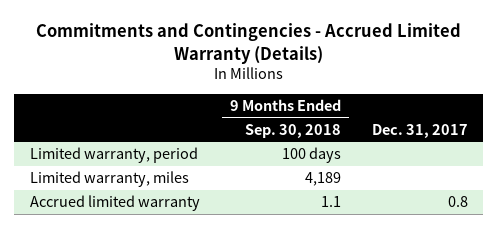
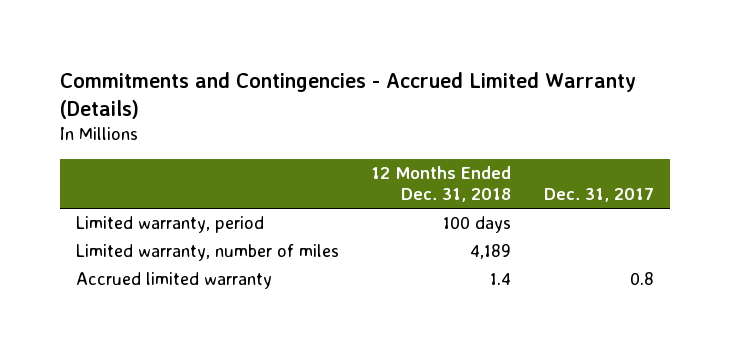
- | 9 Months Ended Sep. 30, 2018 | Dec. 31, 2017
+ | 12 Months Ended Dec. 31, 2018 | Dec. 31, 2017
- Limited warranty, miles | 4,189 |
+ Limited warranty, number of miles | 4,189 |

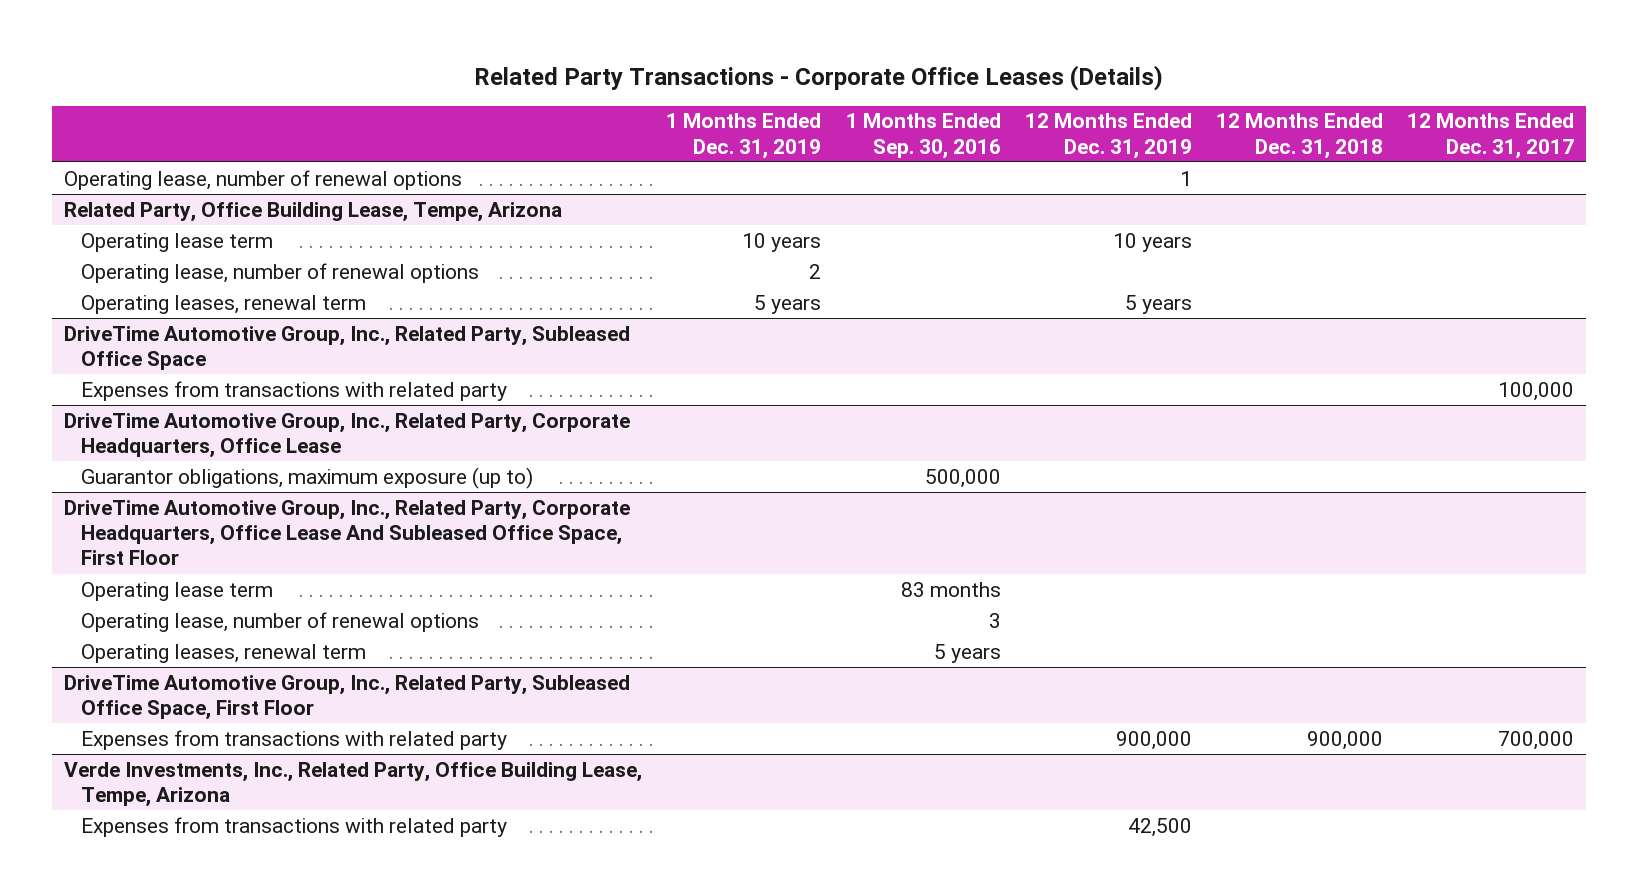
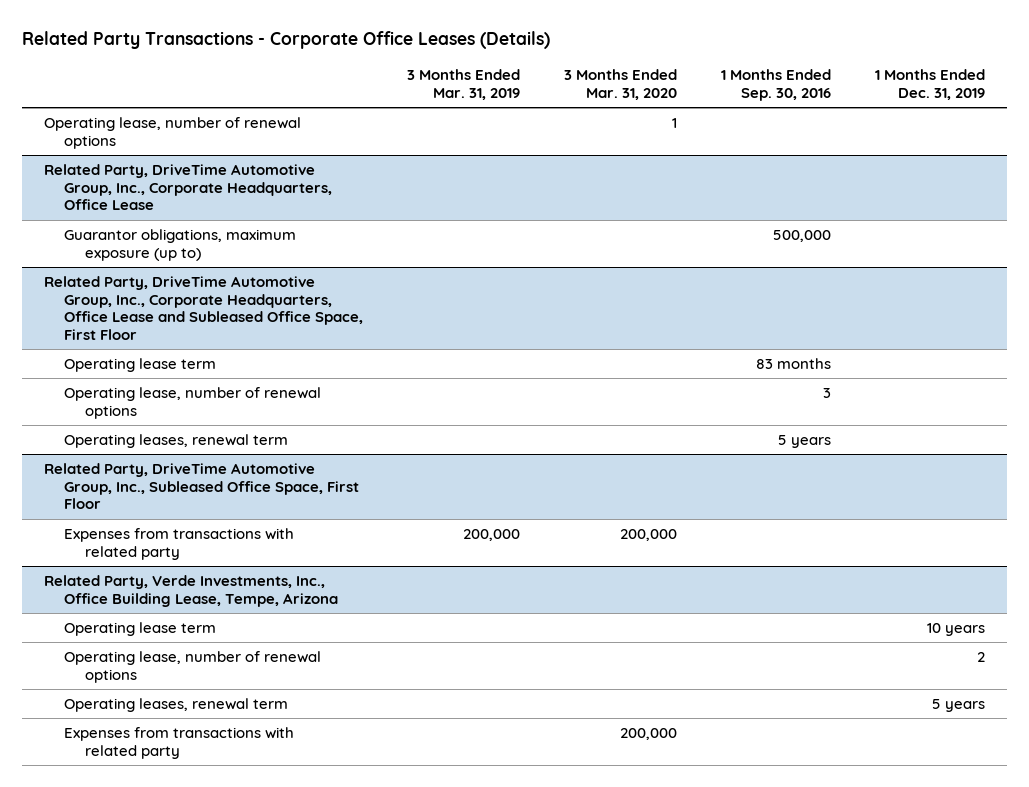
- | 1 Months Ended Dec. 31, 2019 | 1 Months Ended Sep. 30, 2016 | 12 Months Ended Dec. 31, 2019 | 12 Months Ended Dec. 31, 2018 | 12 Months Ended Dec. 31, 2017
+ | 3 Months Ended Mar. 31, 2019 | 3 Months Ended Mar. 31, 2020 | 1 Months Ended Sep. 30, 2016 | 1 Months Ended Dec. 31, 2019
- Related Party, Office Building Lease, Tempe, Arizona
- Operating lease term | 10 years | | 10 years | |
- Operating lease, number of renewal options | 2 | | | |
- Operating leases, renewal term | 5 years | | 5 years | |
- DriveTime Automotive Group, Inc., Related Party, Subleased Office Space
- Expenses from transactions with related party | | | | | 100,000
- DriveTime Automotive Group, Inc., Related Party, Corporate Headquarters, Office Lease
+ Related Party, DriveTime Automotive Group, Inc., Corporate Headquarters, Office Lease
- DriveTime Automotive Group, Inc., Related Party, Corporate Headquarters, Office Lease And Subleased Office Space, First Floor
+ Related Party, DriveTime Automotive Group, Inc., Corporate Headquarters, Office Lease and Subleased Office Space, First Floor
- DriveTime Automotive Group, Inc., Related Party, Subleased Office Space, First Floor
+ Related Party, DriveTime Automotive Group, Inc., Subleased Office Space, First Floor
- Verde Investments, Inc., Related Party, Office Building Lease, Tempe, Arizona
+ Related Party, Verde Investments, Inc., Office Building Lease, Tempe, Arizona
+ Operating lease term | | | | 10 years
+ Operating lease, number of renewal options | | | | 2
+ Operating leases, renewal term | | | | 5 years

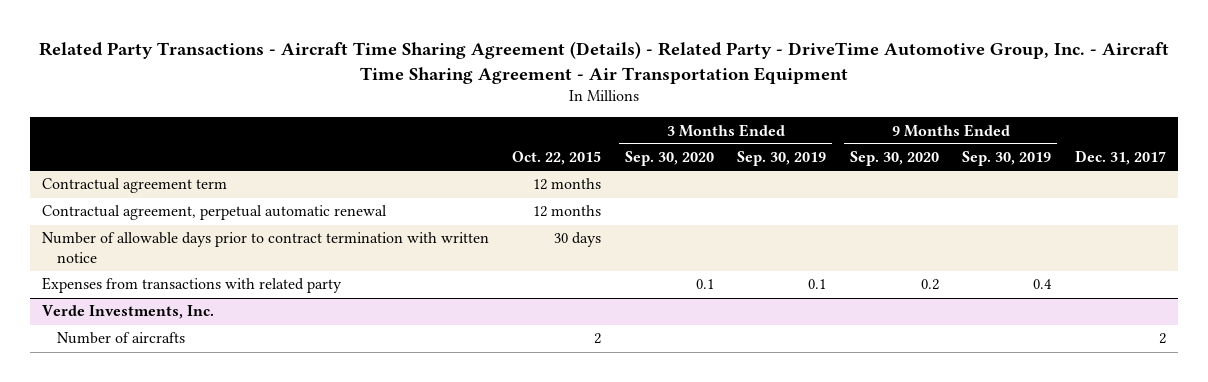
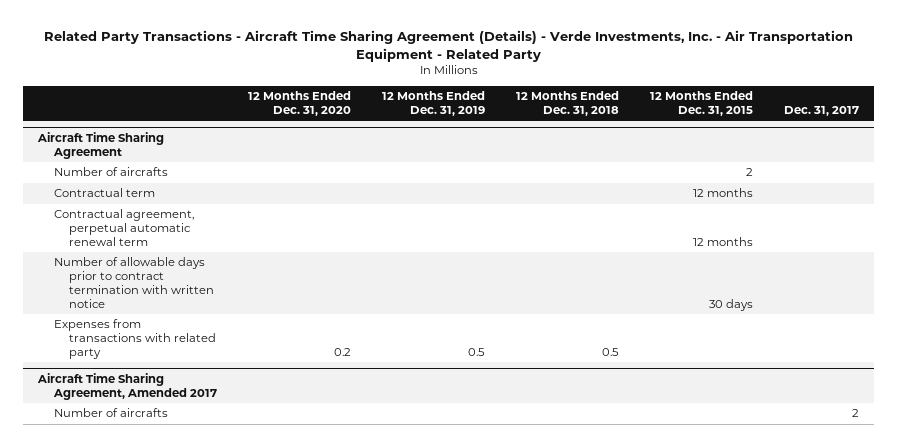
- Related Party Transactions - Aircraft Time Sharing Agreement (Details) - Related Party - DriveTime Automotive Group, Inc. - Aircraft Time Sharing Agreement - Air Transportation Equipment
+ Related Party Transactions - Aircraft Time Sharing Agreement (Details) - Verde Investments, Inc. - Air Transportation Equipment - Related Party
- | Oct. 22, 2015 | 3 Months Ended Sep. 30, 2020 | 3 Months Ended Sep. 30, 2019 | 9 Months Ended Sep. 30, 2020 | 9 Months Ended Sep. 30, 2019 | Dec. 31, 2017
+ | 12 Months Ended Dec. 31, 2020 | 12 Months Ended Dec. 31, 2019 | 12 Months Ended Dec. 31, 2018 | 12 Months Ended Dec. 31, 2015 | Dec. 31, 2017
- Contractual agreement term | 12 months | | | | |
- Contractual agreement, perpetual automatic renewal | 12 months | | | | |
- Number of allowable days prior to contract termination with written notice | 30 days | | | | |
- Expenses from transactions with related party | | 0.1 | 0.1 | 0.2 | 0.4 |
- Verde Investments, Inc.
+ Aircraft Time Sharing Agreement
+ Number of aircrafts | | | | 2 |
+ Contractual term | | | | 12 months |
+ Contractual agreement, perpetual automatic renewal term | | | | 12 months |
+ Number of allowable days prior to contract termination with written notice | | | | 30 days |
+ Expenses from transactions with related party | 0.2 | 0.5 | 0.5 | |
+ Aircraft Time Sharing Agreement, Amended 2017

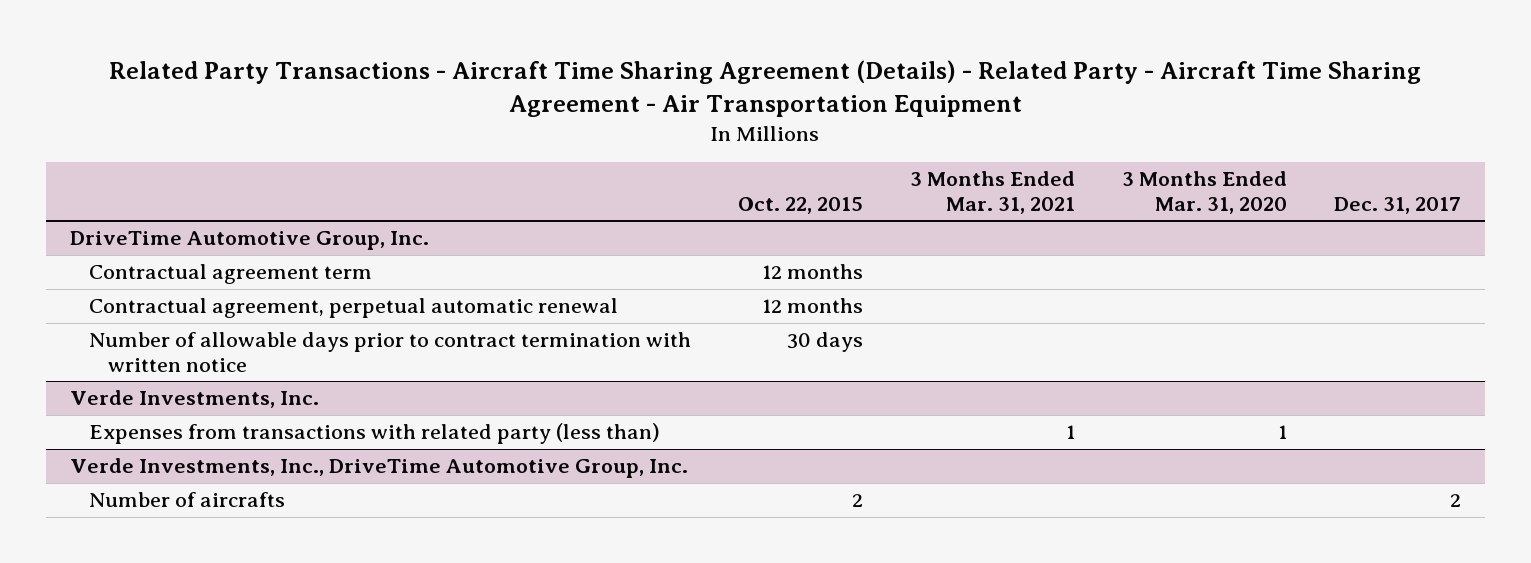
- Related Party Transactions - Aircraft Time Sharing Agreement (Details) - Verde Investments, Inc. - Air Transportation Equipment - Related Party
+ Related Party Transactions - Aircraft Time Sharing Agreement (Details) - Related Party - Aircraft Time Sharing Agreement - Air Transportation Equipment
- | 12 Months Ended Dec. 31, 2020 | 12 Months Ended Dec. 31, 2019 | 12 Months Ended Dec. 31, 2018 | 12 Months Ended Dec. 31, 2015 | Dec. 31, 2017
+ | Oct. 22, 2015 | 3 Months Ended Mar. 31, 2021 | 3 Months Ended Mar. 31, 2020 | Dec. 31, 2017
- Aircraft Time Sharing Agreement
- Number of aircrafts | | | | 2 |
- Contractual term | | | | 12 months |
- Contractual agreement, perpetual automatic renewal term | | | | 12 months |
- Number of allowable days prior to contract termination with written notice | | | | 30 days |
- Expenses from transactions with related party | 0.2 | 0.5 | 0.5 | |
- Aircraft Time Sharing Agreement, Amended 2017
+ DriveTime Automotive Group, Inc.
+ Contractual agreement term | 12 months | | |
+ Contractual agreement, perpetual automatic renewal | 12 months | | |
+ Number of allowable days prior to contract termination with written notice | 30 days | | |
+ Verde Investments, Inc.
+ Expenses from transactions with related party (less than) | | 1 | 1 |
+ Verde Investments, Inc., DriveTime Automotive Group, Inc.

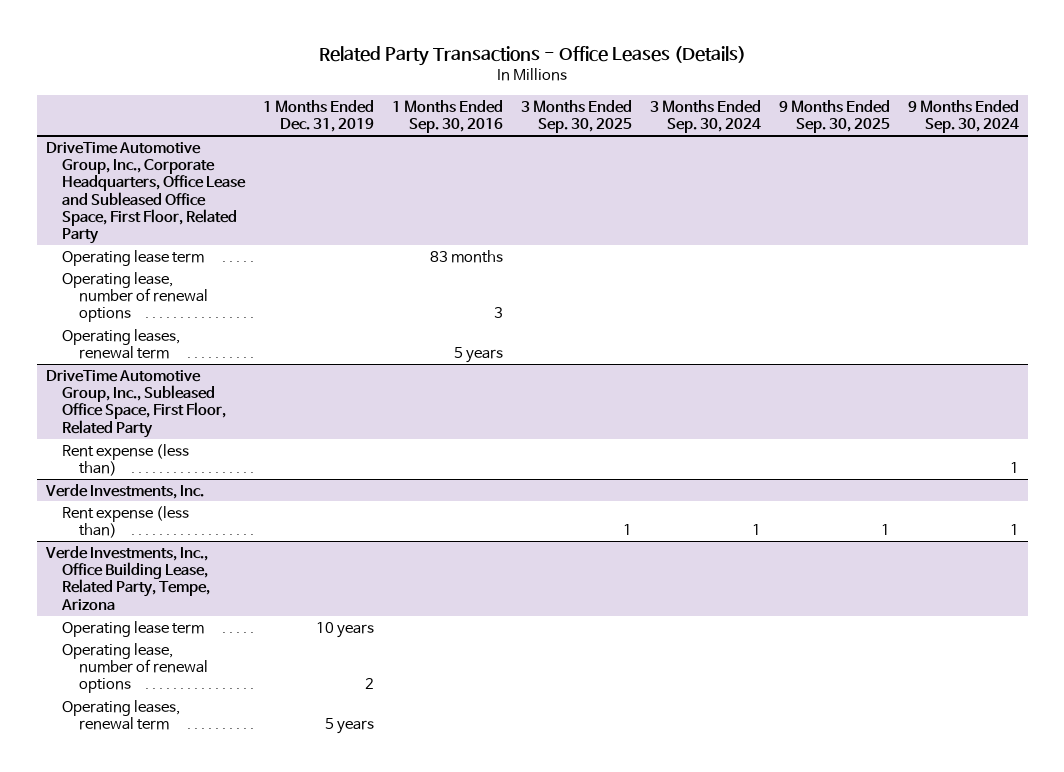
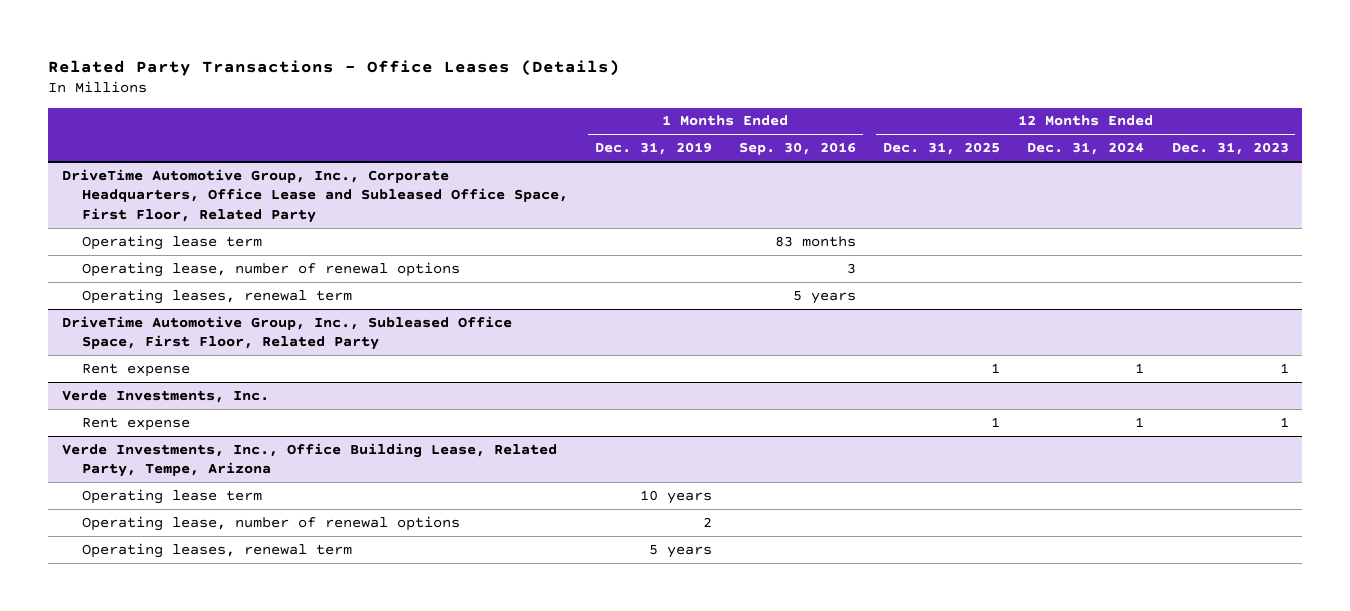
- | 1 Months Ended Dec. 31, 2019 | 1 Months Ended Sep. 30, 2016 | 3 Months Ended Sep. 30, 2025 | 3 Months Ended Sep. 30, 2024 | 9 Months Ended Sep. 30, 2025 | 9 Months Ended Sep. 30, 2024
+ | 1 Months Ended Dec. 31, 2019 | 1 Months Ended Sep. 30, 2016 | 12 Months Ended Dec. 31, 2025 | 12 Months Ended Dec. 31, 2024 | 12 Months Ended Dec. 31, 2023
@ DriveTime Automotive Group, Inc., Subleased Office Space, First Floor, Related Party
- Rent expense (less than) | | | | | | 1
+ Rent expense | | | 1 | 1 | 1
@ Verde Investments, Inc.
- Rent expense (less than) | | | 1 | 1 | 1 | 1
+ Rent expense | | | 1 | 1 | 1

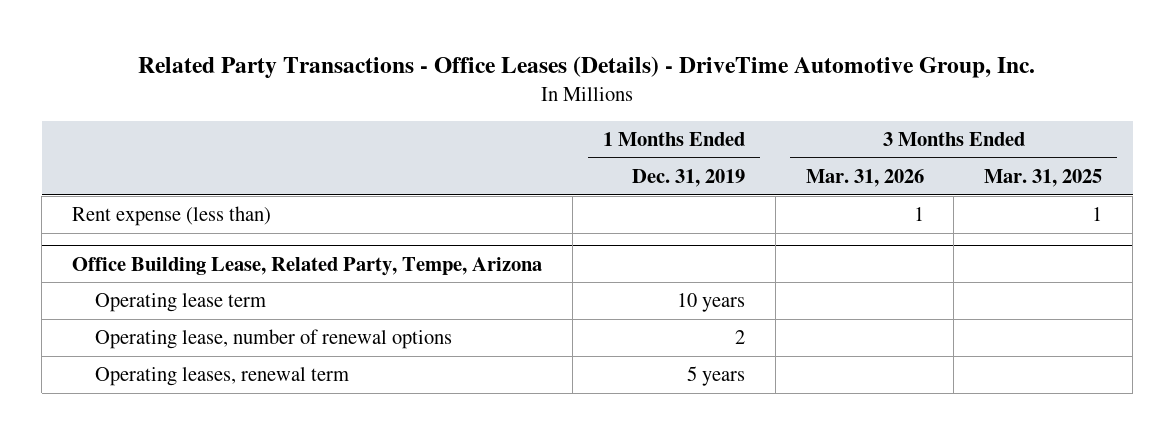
- Related Party Transactions - Office Leases (Details)
+ Related Party Transactions - Office Leases (Details) - DriveTime Automotive Group, Inc.
- | 1 Months Ended Dec. 31, 2019 | 1 Months Ended Sep. 30, 2016 | 12 Months Ended Dec. 31, 2025 | 12 Months Ended Dec. 31, 2024 | 12 Months Ended Dec. 31, 2023
+ | 1 Months Ended Dec. 31, 2019 | 3 Months Ended Mar. 31, 2026 | 3 Months Ended Mar. 31, 2025
- DriveTime Automotive Group, Inc., Corporate Headquarters, Office Lease and Subleased Office Space, First Floor, Related Party
- Operating lease term | | 83 months | | |
- Operating lease, number of renewal options | | 3 | | |
- Operating leases, renewal term | | 5 years | | |
- DriveTime Automotive Group, Inc., Subleased Office Space, First Floor, Related Party
- Rent expense | | | 1 | 1 | 1
- Verde Investments, Inc.
- Rent expense | | | 1 | 1 | 1
- Verde Investments, Inc., Office Building Lease, Related Party, Tempe, Arizona
+ Rent expense (less than) | | 1 | 1
+ Office Building Lease, Related Party, Tempe, Arizona

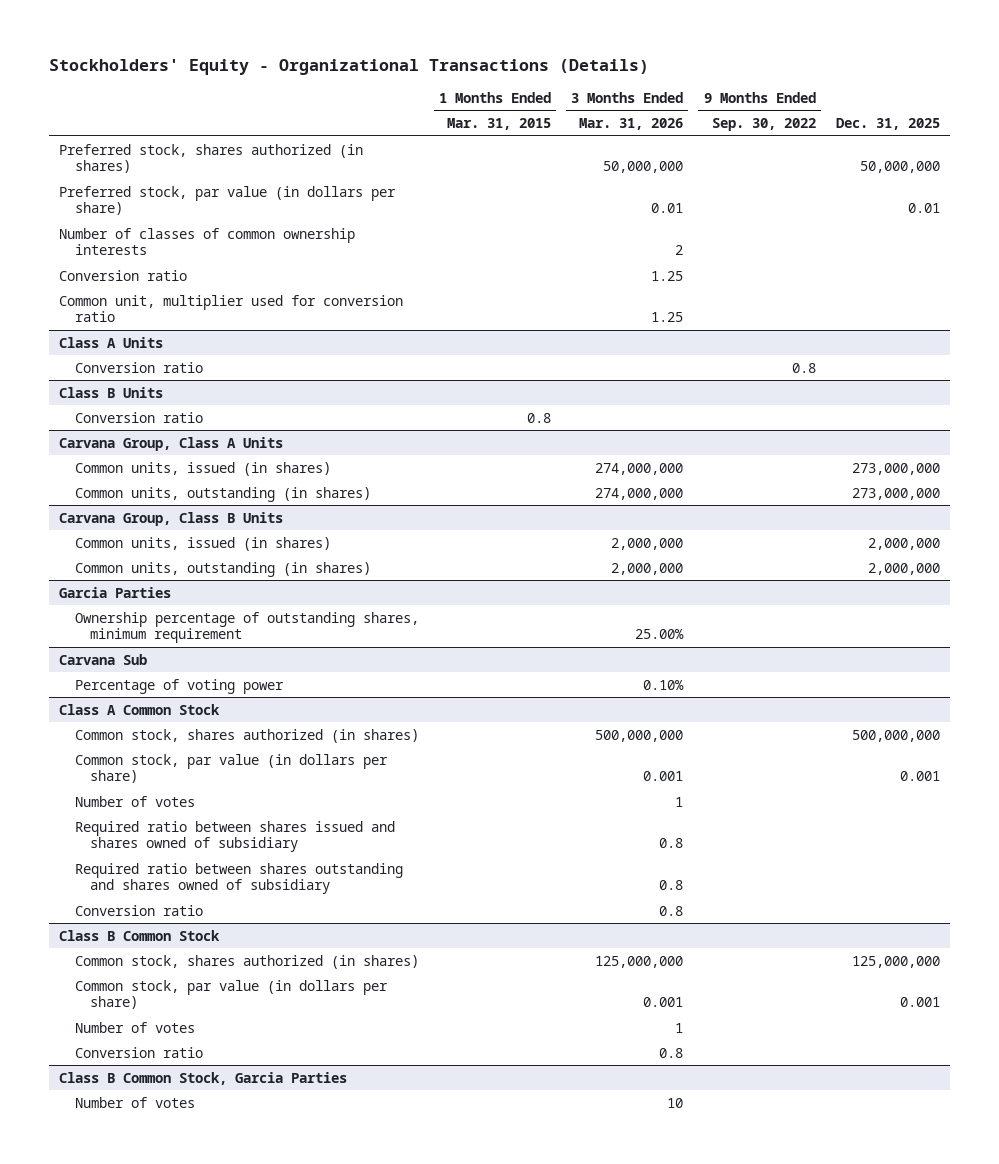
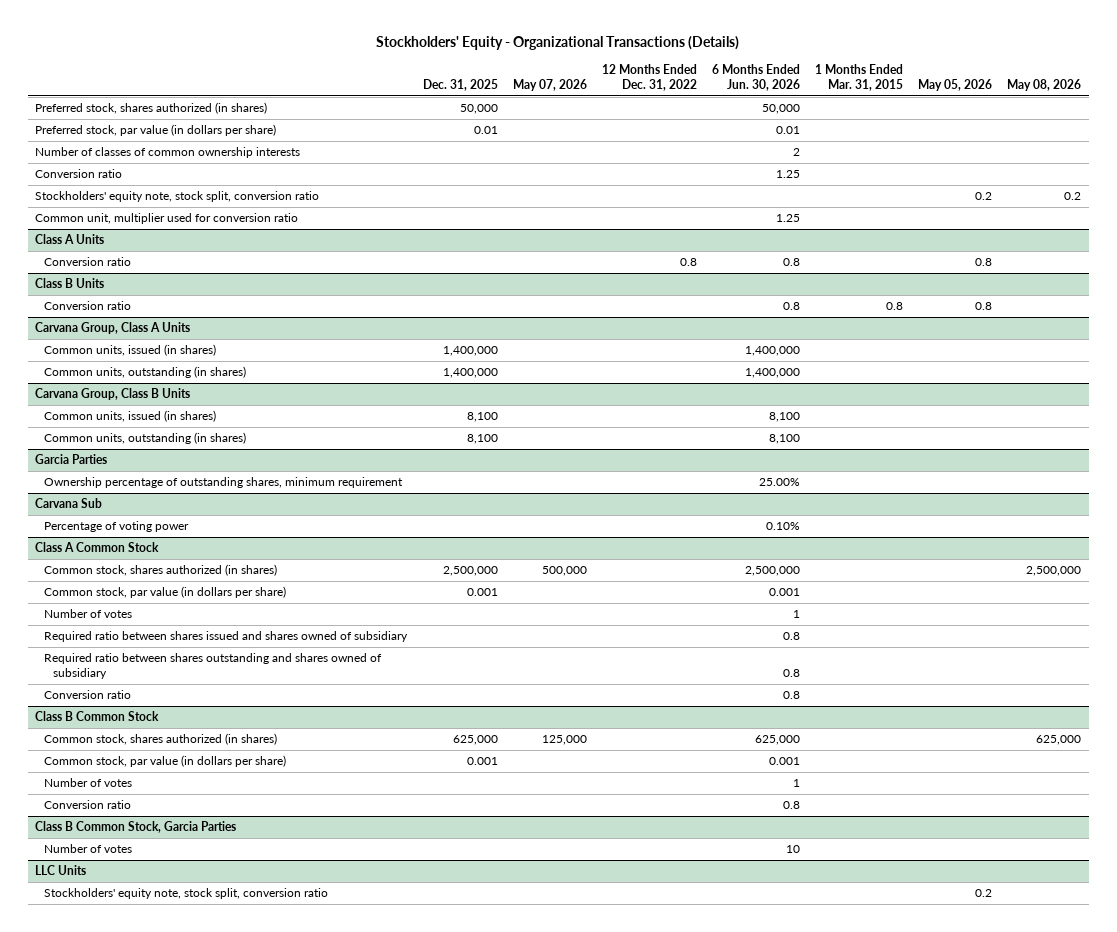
- | 1 Months Ended Mar. 31, 2015 | 3 Months Ended Mar. 31, 2026 | 9 Months Ended Sep. 30, 2022 | Dec. 31, 2025
+ | Dec. 31, 2025 | May 07, 2026 | 12 Months Ended Dec. 31, 2022 | 6 Months Ended Jun. 30, 2026 | 1 Months Ended Mar. 31, 2015 | May 05, 2026 | May 08, 2026
- Preferred stock, shares authorized (in shares) | | 50,000,000 | | 50,000,000
+ Preferred stock, shares authorized (in shares) | 50,000 | | | 50,000 | | |
+ Stockholders' equity note, stock split, conversion ratio | | | | | | 0.2 | 0.2
@ Carvana Group, Class A Units
- Common units, issued (in shares) | | 274,000,000 | | 273,000,000
- Common units, outstanding (in shares) | | 274,000,000 | | 273,000,000
+ Common units, issued (in shares) | 1,400,000 | | | 1,400,000 | | |
+ Common units, outstanding (in shares) | 1,400,000 | | | 1,400,000 | | |
@ Carvana Group, Class B Units
- Common units, issued (in shares) | | 2,000,000 | | 2,000,000
- Common units, outstanding (in shares) | | 2,000,000 | | 2,000,000
+ Common units, issued (in shares) | 8,100 | | | 8,100 | | |
+ Common units, outstanding (in shares) | 8,100 | | | 8,100 | | |
@ Class A Common Stock
- Common stock, shares authorized (in shares) | | 500,000,000 | | 500,000,000
+ Common stock, shares authorized (in shares) | 2,500,000 | 500,000 | | 2,500,000 | | | 2,500,000
@ Class B Common Stock
- Common stock, shares authorized (in shares) | | 125,000,000 | | 125,000,000
+ Common stock, shares authorized (in shares) | 625,000 | 125,000 | | 625,000 | | | 625,000
+ LLC Units
+ Stockholders' equity note, stock split, conversion ratio | | | | | | 0.2 |

